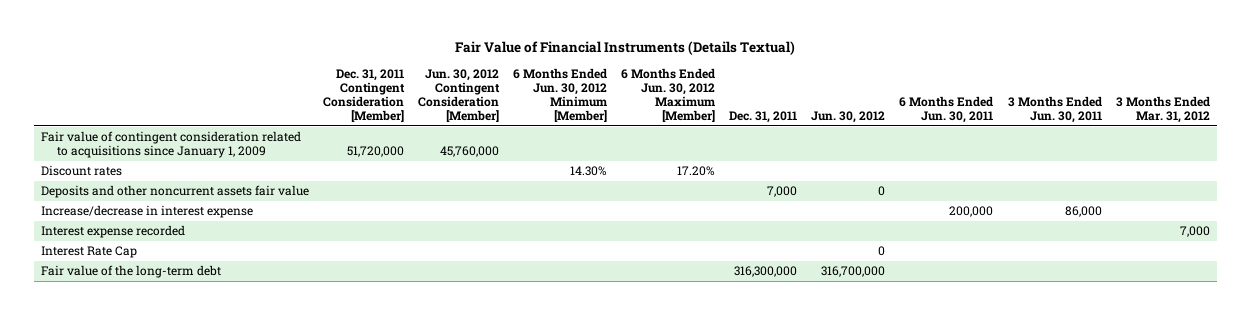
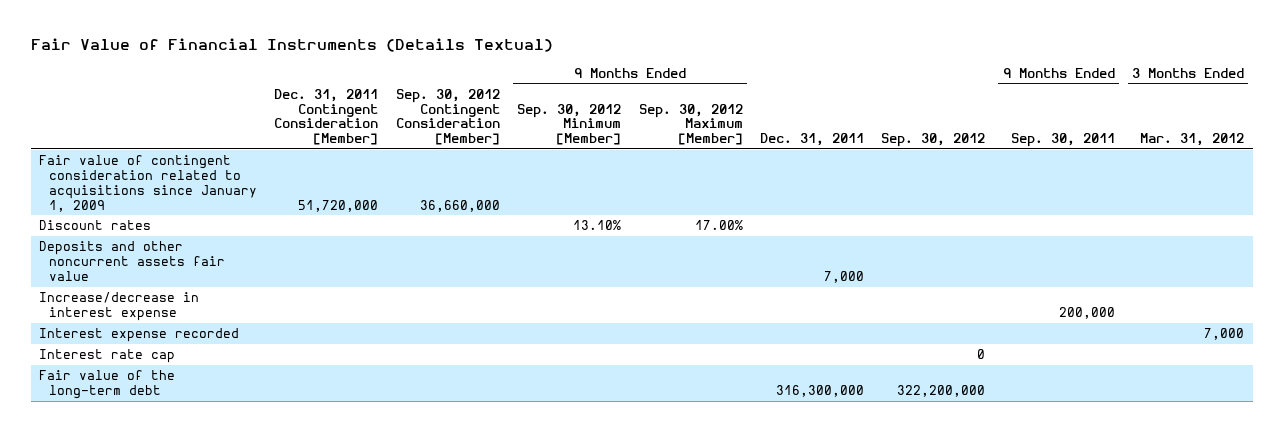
- | Dec. 31, 2011 Contingent Consideration [Member] | Jun. 30, 2012 Contingent Consideration [Member] | 6 Months Ended Jun. 30, 2012 Minimum [Member] | 6 Months Ended Jun. 30, 2012 Maximum [Member] | Dec. 31, 2011 | Jun. 30, 2012 | 6 Months Ended Jun. 30, 2011 | 3 Months Ended Jun. 30, 2011 | 3 Months Ended Mar. 31, 2012
+ | Dec. 31, 2011 Contingent Consideration [Member] | Sep. 30, 2012 Contingent Consideration [Member] | 9 Months Ended Sep. 30, 2012 Minimum [Member] | 9 Months Ended Sep. 30, 2012 Maximum [Member] | Dec. 31, 2011 | Sep. 30, 2012 | 9 Months Ended Sep. 30, 2011 | 3 Months Ended Mar. 31, 2012
- Interest Rate Cap | | | | | | 0 | | |
+ Interest rate cap | | | | | | 0 | |

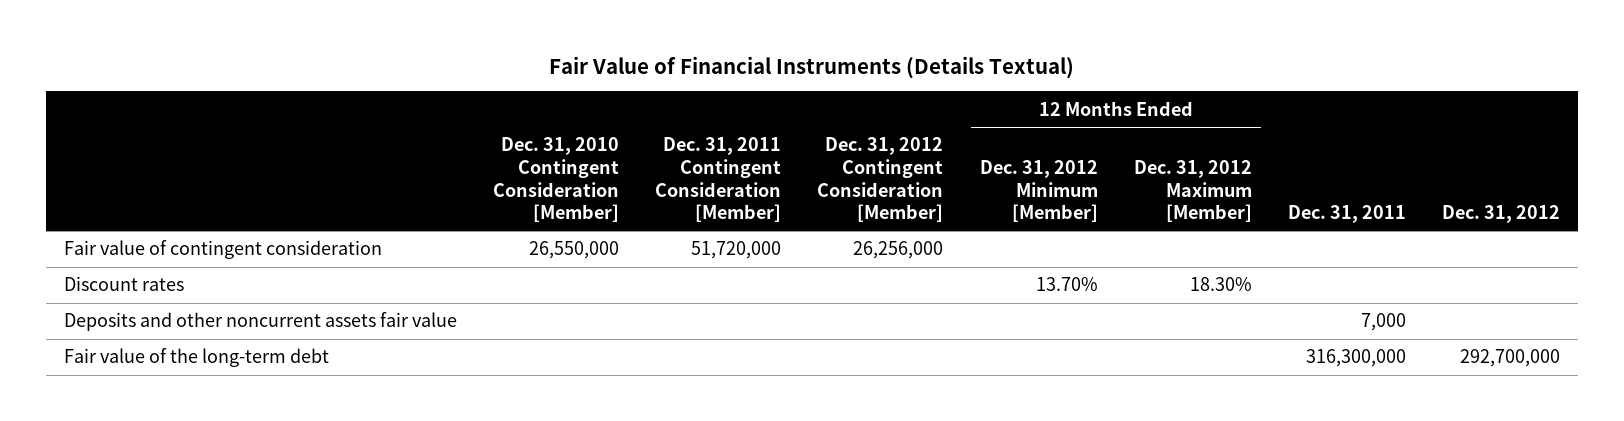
- | Dec. 31, 2011 Contingent Consideration [Member] | Sep. 30, 2012 Contingent Consideration [Member] | 9 Months Ended Sep. 30, 2012 Minimum [Member] | 9 Months Ended Sep. 30, 2012 Maximum [Member] | Dec. 31, 2011 | Sep. 30, 2012 | 9 Months Ended Sep. 30, 2011 | 3 Months Ended Mar. 31, 2012
+ | Dec. 31, 2010 Contingent Consideration [Member] | Dec. 31, 2011 Contingent Consideration [Member] | Dec. 31, 2012 Contingent Consideration [Member] | 12 Months Ended Dec. 31, 2012 Minimum [Member] | 12 Months Ended Dec. 31, 2012 Maximum [Member] | Dec. 31, 2011 | Dec. 31, 2012
- Fair value of contingent consideration related to acquisitions since January 1, 2009 | 51,720,000 | 36,660,000 | | | | | |
+ Fair value of contingent consideration | 26,550,000 | 51,720,000 | 26,256,000 | | | |
- Increase/decrease in interest expense | | | | | | | 200,000 |
- Interest expense recorded | | | | | | | | 7,000
- Interest rate cap | | | | | | 0 | |

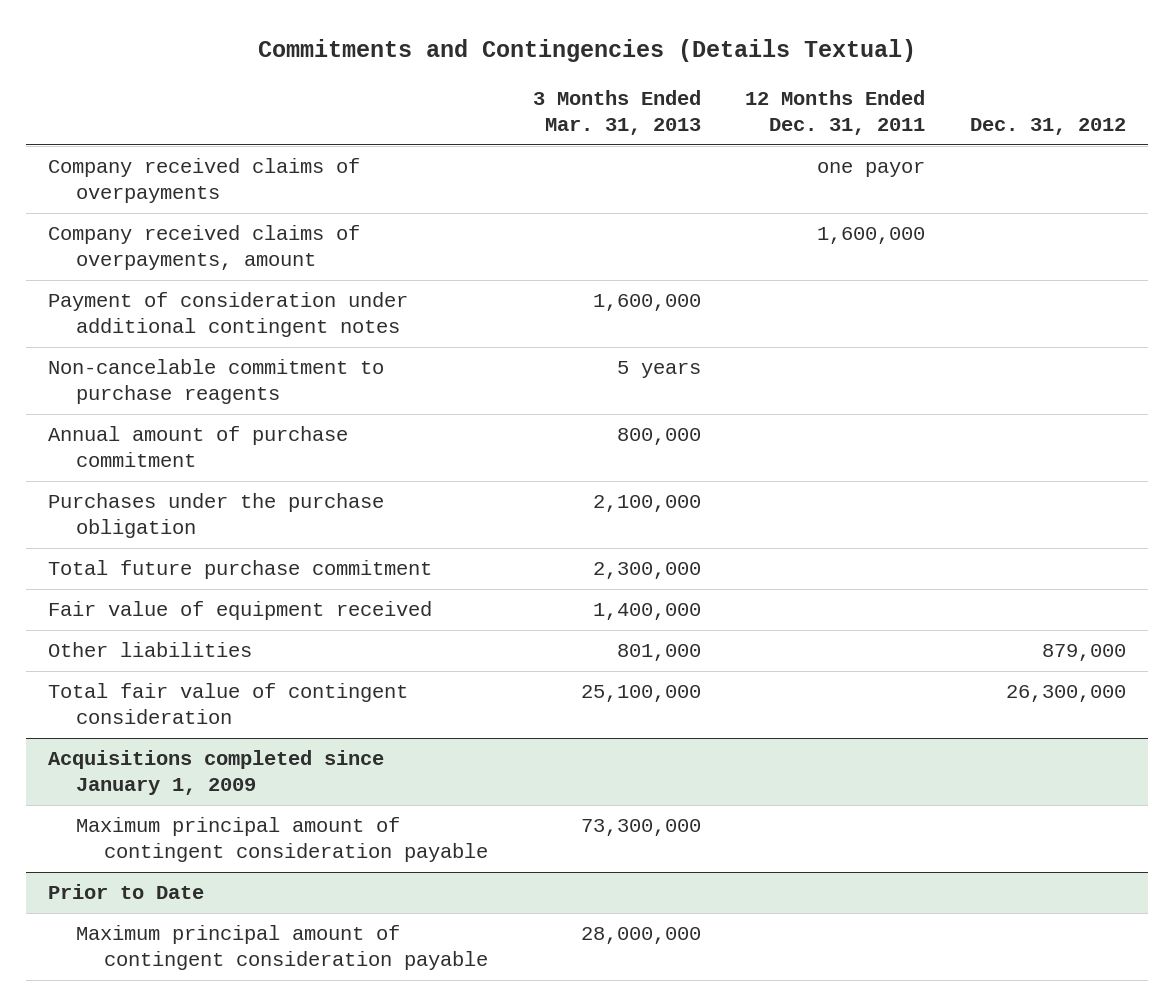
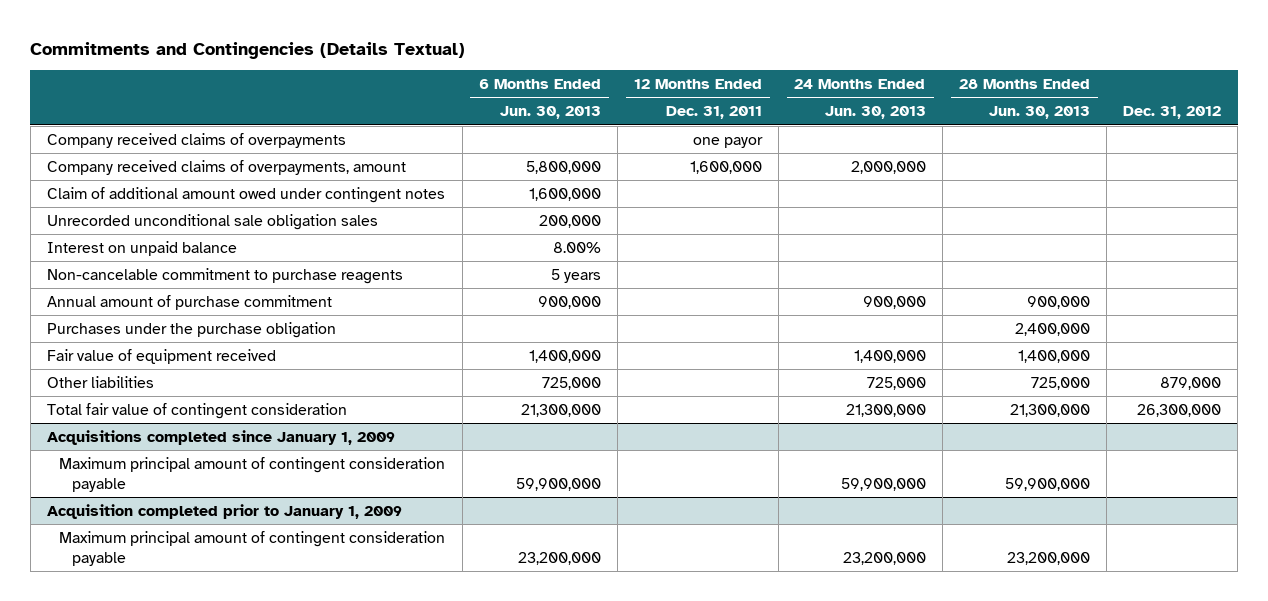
- | 3 Months Ended Mar. 31, 2013 | 12 Months Ended Dec. 31, 2011 | Dec. 31, 2012
+ | 6 Months Ended Jun. 30, 2013 | 12 Months Ended Dec. 31, 2011 | 24 Months Ended Jun. 30, 2013 | 28 Months Ended Jun. 30, 2013 | Dec. 31, 2012
- Payment of consideration under additional contingent notes | 1,600,000 | |
+ Claim of additional amount owed under contingent notes | 1,600,000 | | | |
+ Unrecorded unconditional sale obligation sales | 200,000 | | | |
+ Interest on unpaid balance | 8.00% | | | |
- Total future purchase commitment | 2,300,000 | |
- Prior to Date
- Maximum principal amount of contingent consideration payable | 28,000,000 | |
+ Acquisition completed prior to January 1, 2009
+ Maximum principal amount of contingent consideration payable | 23,200,000 | | 23,200,000 | 23,200,000 |

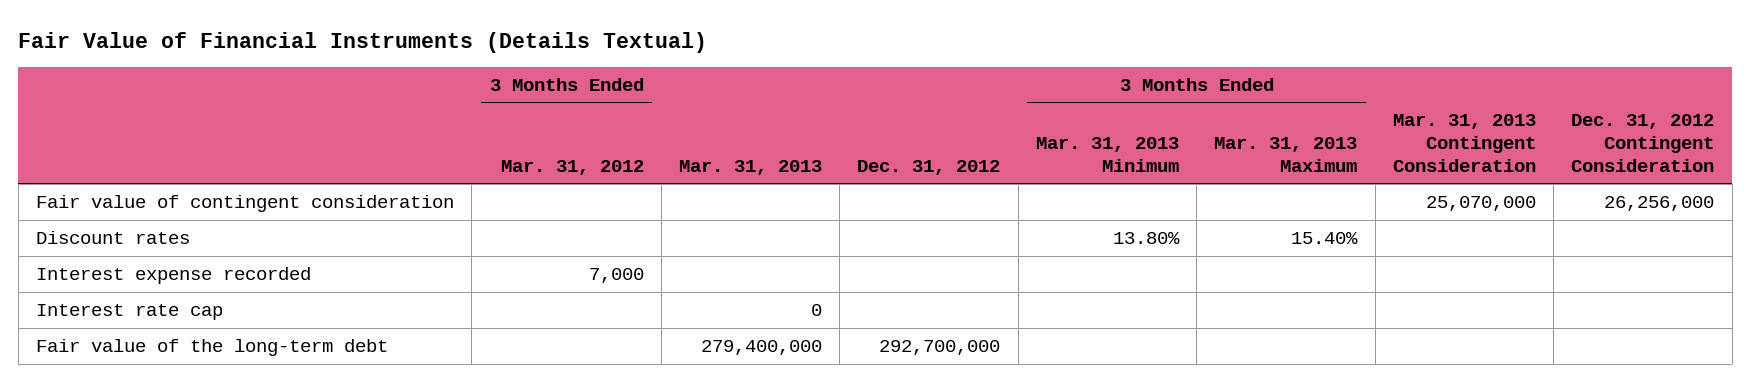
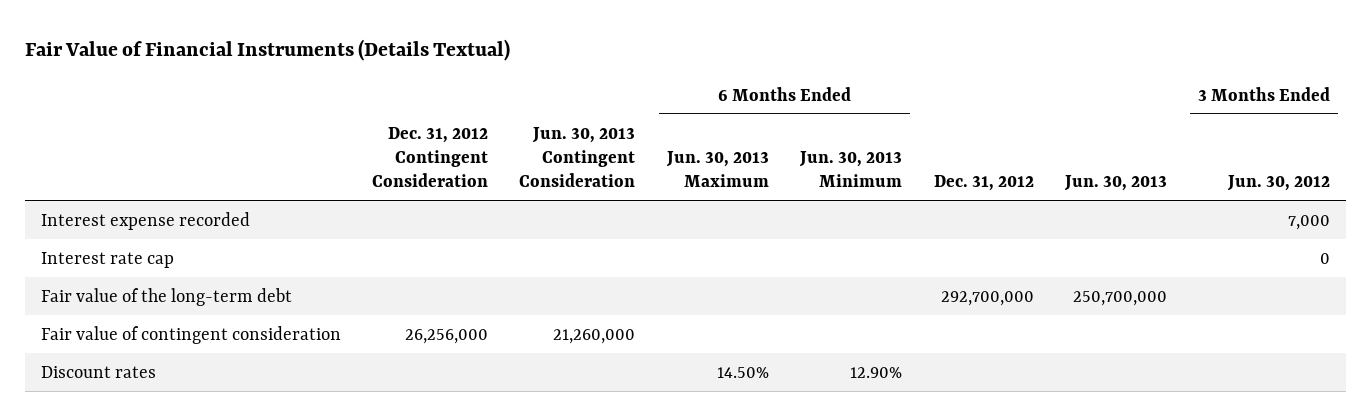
- | 3 Months Ended Mar. 31, 2012 | Mar. 31, 2013 | Dec. 31, 2012 | 3 Months Ended Mar. 31, 2013 Minimum | 3 Months Ended Mar. 31, 2013 Maximum | Mar. 31, 2013 Contingent Consideration | Dec. 31, 2012 Contingent Consideration
+ | Dec. 31, 2012 Contingent Consideration | Jun. 30, 2013 Contingent Consideration | 6 Months Ended Jun. 30, 2013 Maximum | 6 Months Ended Jun. 30, 2013 Minimum | Dec. 31, 2012 | Jun. 30, 2013 | 3 Months Ended Jun. 30, 2012
moved down: Fair value of contingent consideration | 26,256,000 | 21,260,000 | | | | |
moved down: Discount rates | | | 14.50% | 12.90% | | |

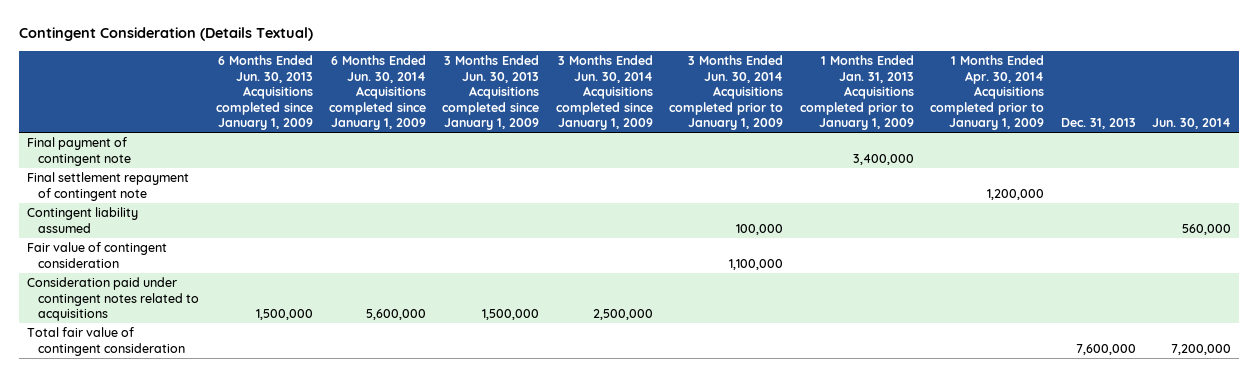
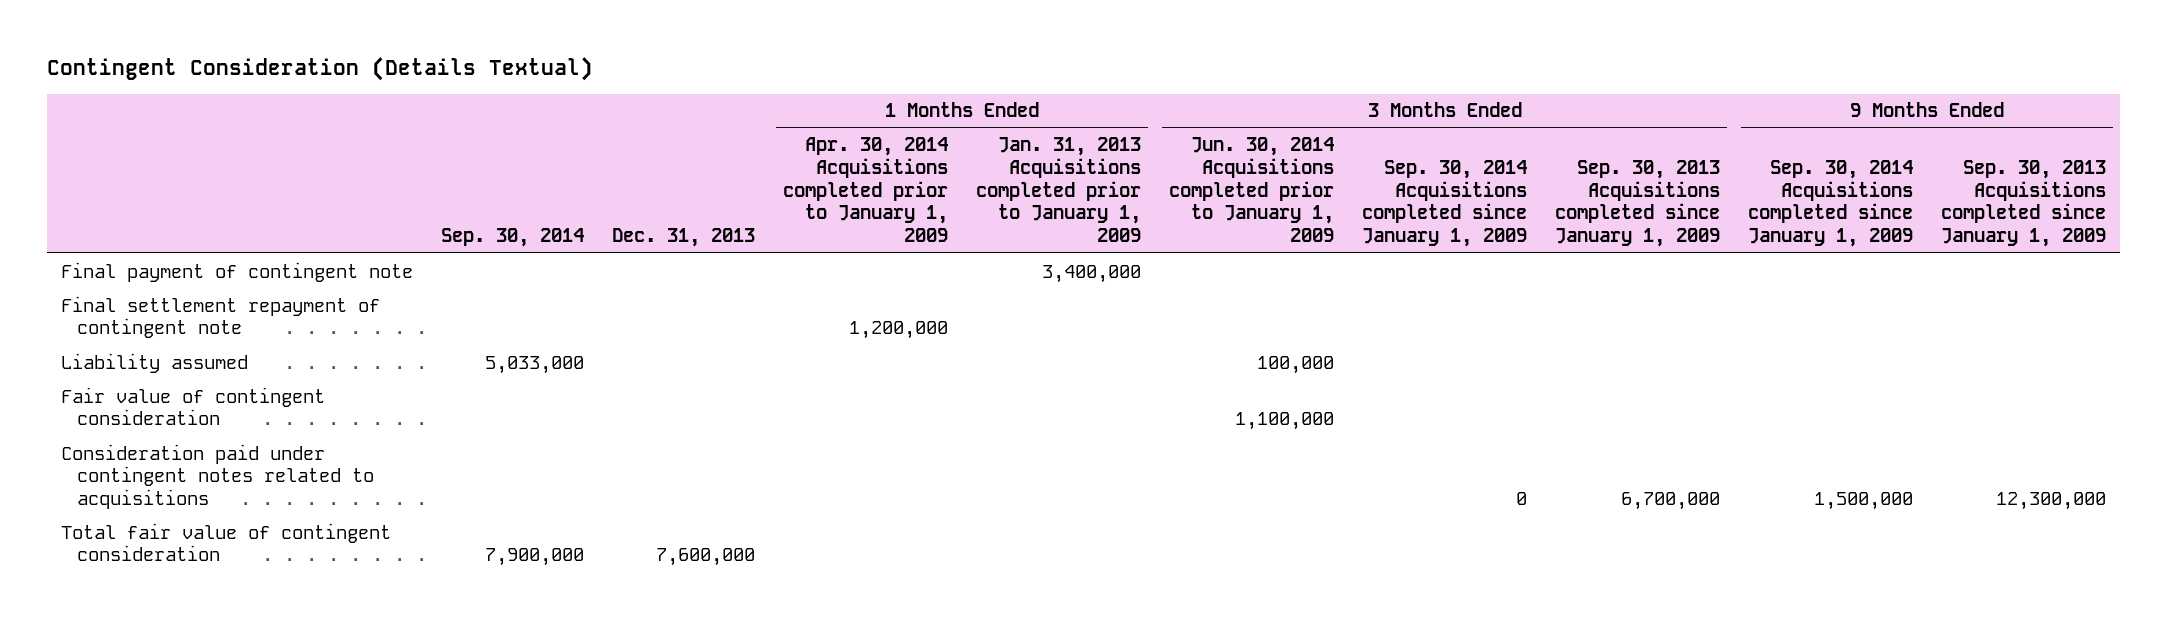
- | 6 Months Ended Jun. 30, 2013 Acquisitions completed since January 1, 2009 | 6 Months Ended Jun. 30, 2014 Acquisitions completed since January 1, 2009 | 3 Months Ended Jun. 30, 2013 Acquisitions completed since January 1, 2009 | 3 Months Ended Jun. 30, 2014 Acquisitions completed since January 1, 2009 | 3 Months Ended Jun. 30, 2014 Acquisitions completed prior to January 1, 2009 | 1 Months Ended Jan. 31, 2013 Acquisitions completed prior to January 1, 2009 | 1 Months Ended Apr. 30, 2014 Acquisitions completed prior to January 1, 2009 | Dec. 31, 2013 | Jun. 30, 2014
+ | Sep. 30, 2014 | Dec. 31, 2013 | 1 Months Ended Apr. 30, 2014 Acquisitions completed prior to January 1, 2009 | 1 Months Ended Jan. 31, 2013 Acquisitions completed prior to January 1, 2009 | 3 Months Ended Jun. 30, 2014 Acquisitions completed prior to January 1, 2009 | 3 Months Ended Sep. 30, 2014 Acquisitions completed since January 1, 2009 | 3 Months Ended Sep. 30, 2013 Acquisitions completed since January 1, 2009 | 9 Months Ended Sep. 30, 2014 Acquisitions completed since January 1, 2009 | 9 Months Ended Sep. 30, 2013 Acquisitions completed since January 1, 2009
- Contingent liability assumed | | | | | 100,000 | | | | 560,000
+ Liability assumed | 5,033,000 | | | | 100,000 | | | |

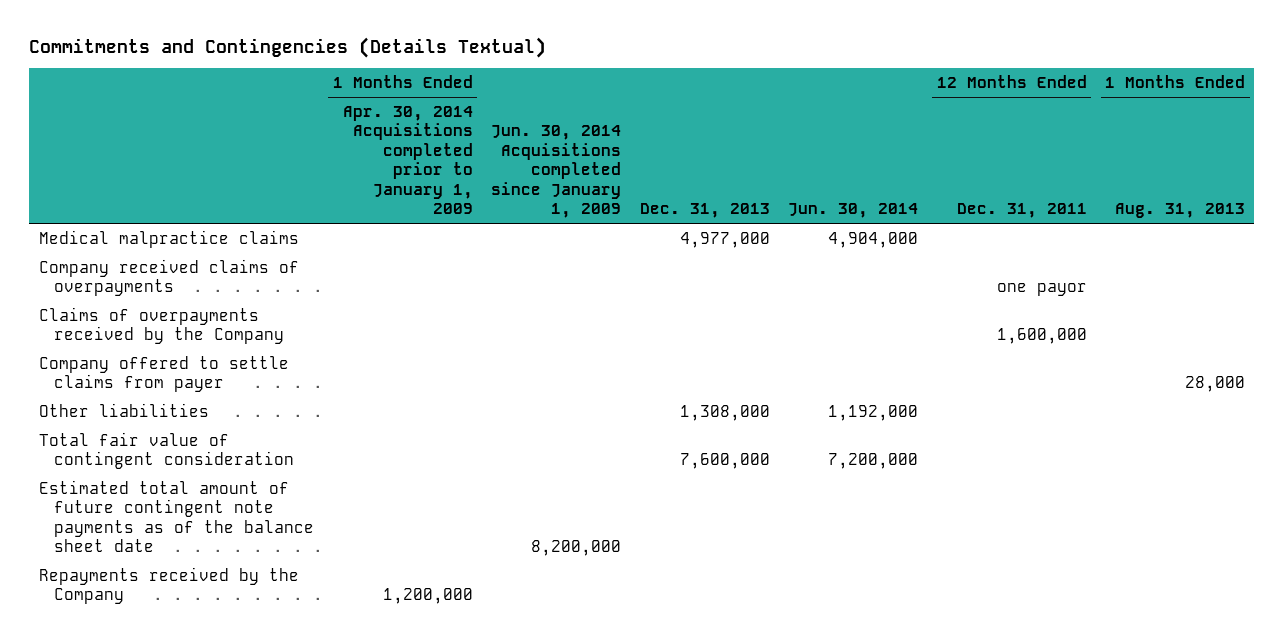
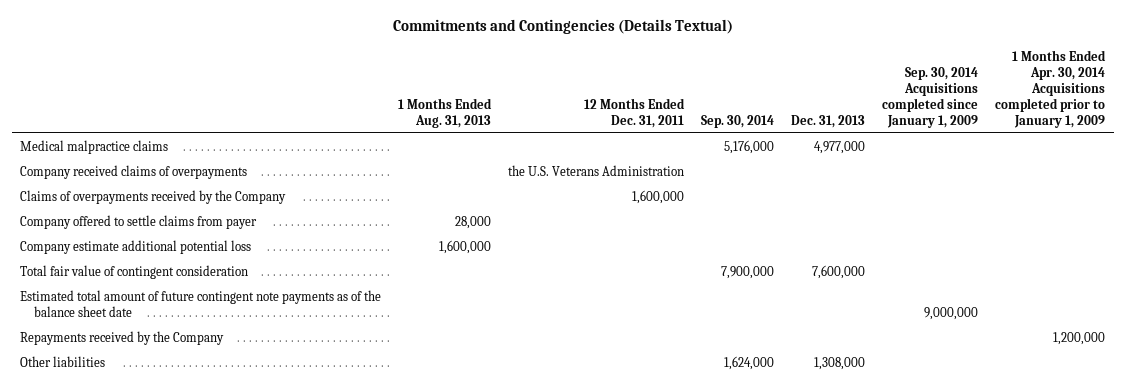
- | 1 Months Ended Apr. 30, 2014 Acquisitions completed prior to January 1, 2009 | Jun. 30, 2014 Acquisitions completed since January 1, 2009 | Dec. 31, 2013 | Jun. 30, 2014 | 12 Months Ended Dec. 31, 2011 | 1 Months Ended Aug. 31, 2013
+ | 1 Months Ended Aug. 31, 2013 | 12 Months Ended Dec. 31, 2011 | Sep. 30, 2014 | Dec. 31, 2013 | Sep. 30, 2014 Acquisitions completed since January 1, 2009 | 1 Months Ended Apr. 30, 2014 Acquisitions completed prior to January 1, 2009
- Company received claims of overpayments | | | | | one payor |
+ Company received claims of overpayments | | the U.S. Veterans Administration | | | |
+ Company estimate additional potential loss | 1,600,000 | | | | |
moved down: Other liabilities | | | 1,624,000 | 1,308,000 | |

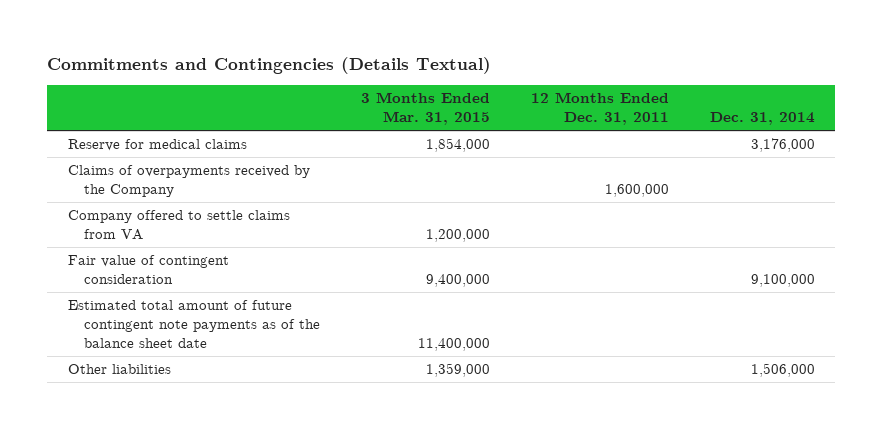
- | 1 Months Ended Aug. 31, 2013 | 12 Months Ended Dec. 31, 2011 | Sep. 30, 2014 | Dec. 31, 2013 | Sep. 30, 2014 Acquisitions completed since January 1, 2009 | 1 Months Ended Apr. 30, 2014 Acquisitions completed prior to January 1, 2009
+ | 3 Months Ended Mar. 31, 2015 | 12 Months Ended Dec. 31, 2011 | Dec. 31, 2014
- Medical malpractice claims | | | 5,176,000 | 4,977,000 | |
- Company received claims of overpayments | | the U.S. Veterans Administration | | | |
+ Reserve for medical claims | 1,854,000 | | 3,176,000
- Company offered to settle claims from payer | 28,000 | | | | |
- Company estimate additional potential loss | 1,600,000 | | | | |
- Total fair value of contingent consideration | | | 7,900,000 | 7,600,000 | |
+ Company offered to settle claims from VA | 1,200,000 | |
+ Fair value of contingent consideration | 9,400,000 | | 9,100,000
- Repayments received by the Company | | | | | | 1,200,000

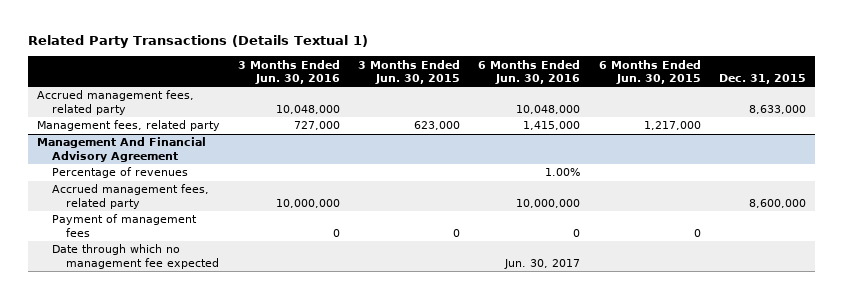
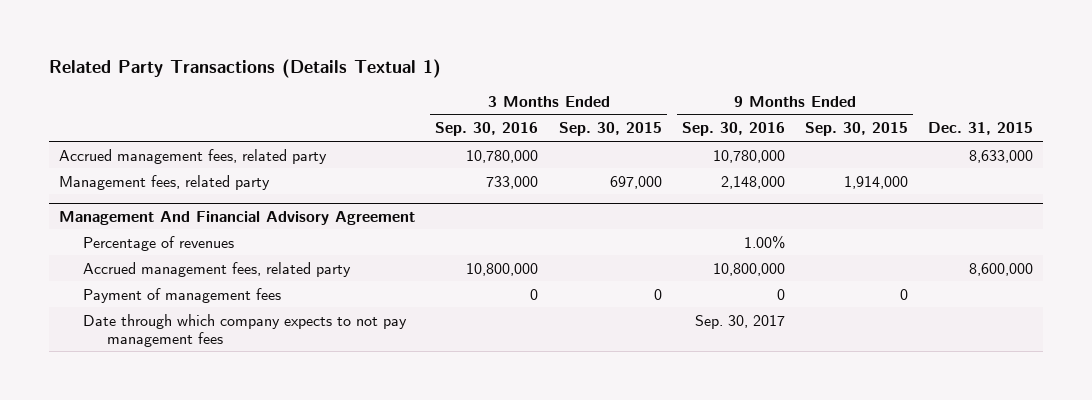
- | 3 Months Ended Jun. 30, 2016 | 3 Months Ended Jun. 30, 2015 | 6 Months Ended Jun. 30, 2016 | 6 Months Ended Jun. 30, 2015 | Dec. 31, 2015
+ | 3 Months Ended Sep. 30, 2016 | 3 Months Ended Sep. 30, 2015 | 9 Months Ended Sep. 30, 2016 | 9 Months Ended Sep. 30, 2015 | Dec. 31, 2015
@ Management And Financial Advisory Agreement
- Date through which no management fee expected | | | Jun. 30, 2017 | |
+ Date through which company expects to not pay management fees | | | Sep. 30, 2017 | |

